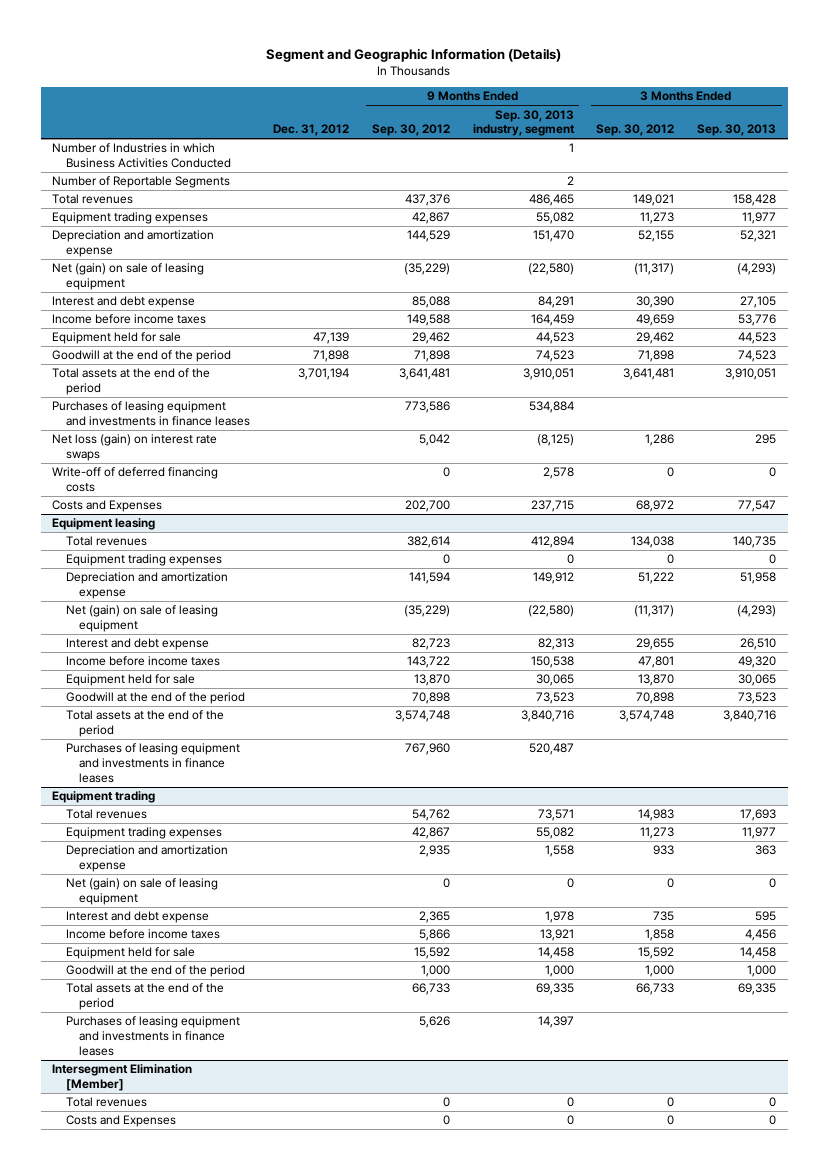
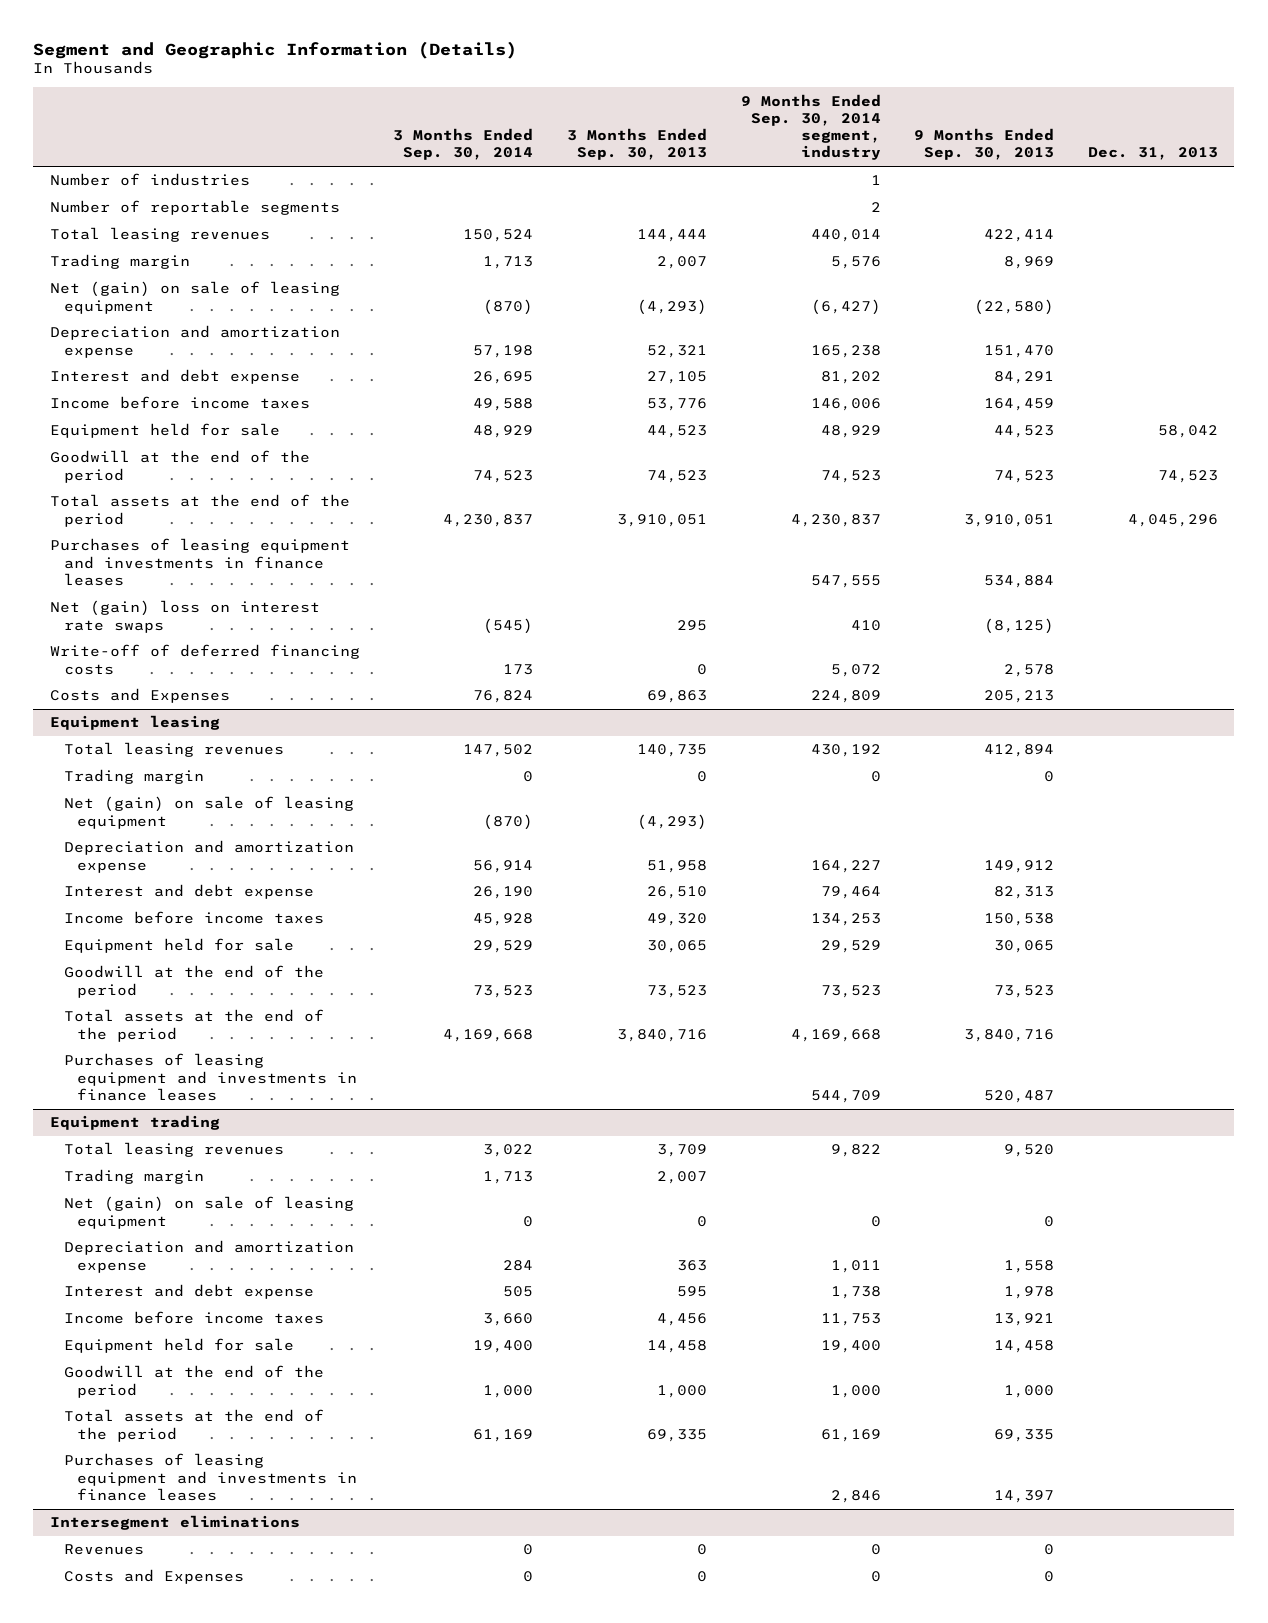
- | Dec. 31, 2012 | 9 Months Ended Sep. 30, 2012 | 9 Months Ended Sep. 30, 2013 industry, segment | 3 Months Ended Sep. 30, 2012 | 3 Months Ended Sep. 30, 2013
+ | 3 Months Ended Sep. 30, 2014 | 3 Months Ended Sep. 30, 2013 | 9 Months Ended Sep. 30, 2014 segment, industry | 9 Months Ended Sep. 30, 2013 | Dec. 31, 2013
- Number of Industries in which Business Activities Conducted | | | 1 | |
- Number of Reportable Segments | | | 2 | |
- Total revenues | | 437,376 | 486,465 | 149,021 | 158,428
- Equipment trading expenses | | 42,867 | 55,082 | 11,273 | 11,977
+ Number of industries | | | 1 | |
+ Number of reportable segments | | | 2 | |
+ Total leasing revenues | 150,524 | 144,444 | 440,014 | 422,414 |
+ Trading margin | 1,713 | 2,007 | 5,576 | 8,969 |
moved down: Depreciation and amortization expense | 57,198 | 52,321 | 165,238 | 151,470 |
- Net loss (gain) on interest rate swaps | | 5,042 | (8,125) | 1,286 | 295
+ Net (gain) loss on interest rate swaps | (545) | 295 | 410 | (8,125) |
- Costs and Expenses | | 202,700 | 237,715 | 68,972 | 77,547
+ Costs and Expenses | 76,824 | 69,863 | 224,809 | 205,213 |
@ Equipment leasing
- Total revenues | | 382,614 | 412,894 | 134,038 | 140,735
- Equipment trading expenses | | 0 | 0 | 0 | 0
+ Total leasing revenues | 147,502 | 140,735 | 430,192 | 412,894 |
+ Trading margin | 0 | 0 | 0 | 0 |
moved down: Depreciation and amortization expense | 56,914 | 51,958 | 164,227 | 149,912 |
@ Equipment trading
- Total revenues | | 54,762 | 73,571 | 14,983 | 17,693
- Equipment trading expenses | | 42,867 | 55,082 | 11,273 | 11,977
+ Total leasing revenues | 3,022 | 3,709 | 9,822 | 9,520 |
+ Trading margin | 1,713 | 2,007 | | |
moved down: Depreciation and amortization expense | 284 | 363 | 1,011 | 1,558 |
- Intersegment Elimination [Member]
- Total revenues | | 0 | 0 | 0 | 0
+ Intersegment eliminations
+ Revenues | 0 | 0 | 0 | 0 |

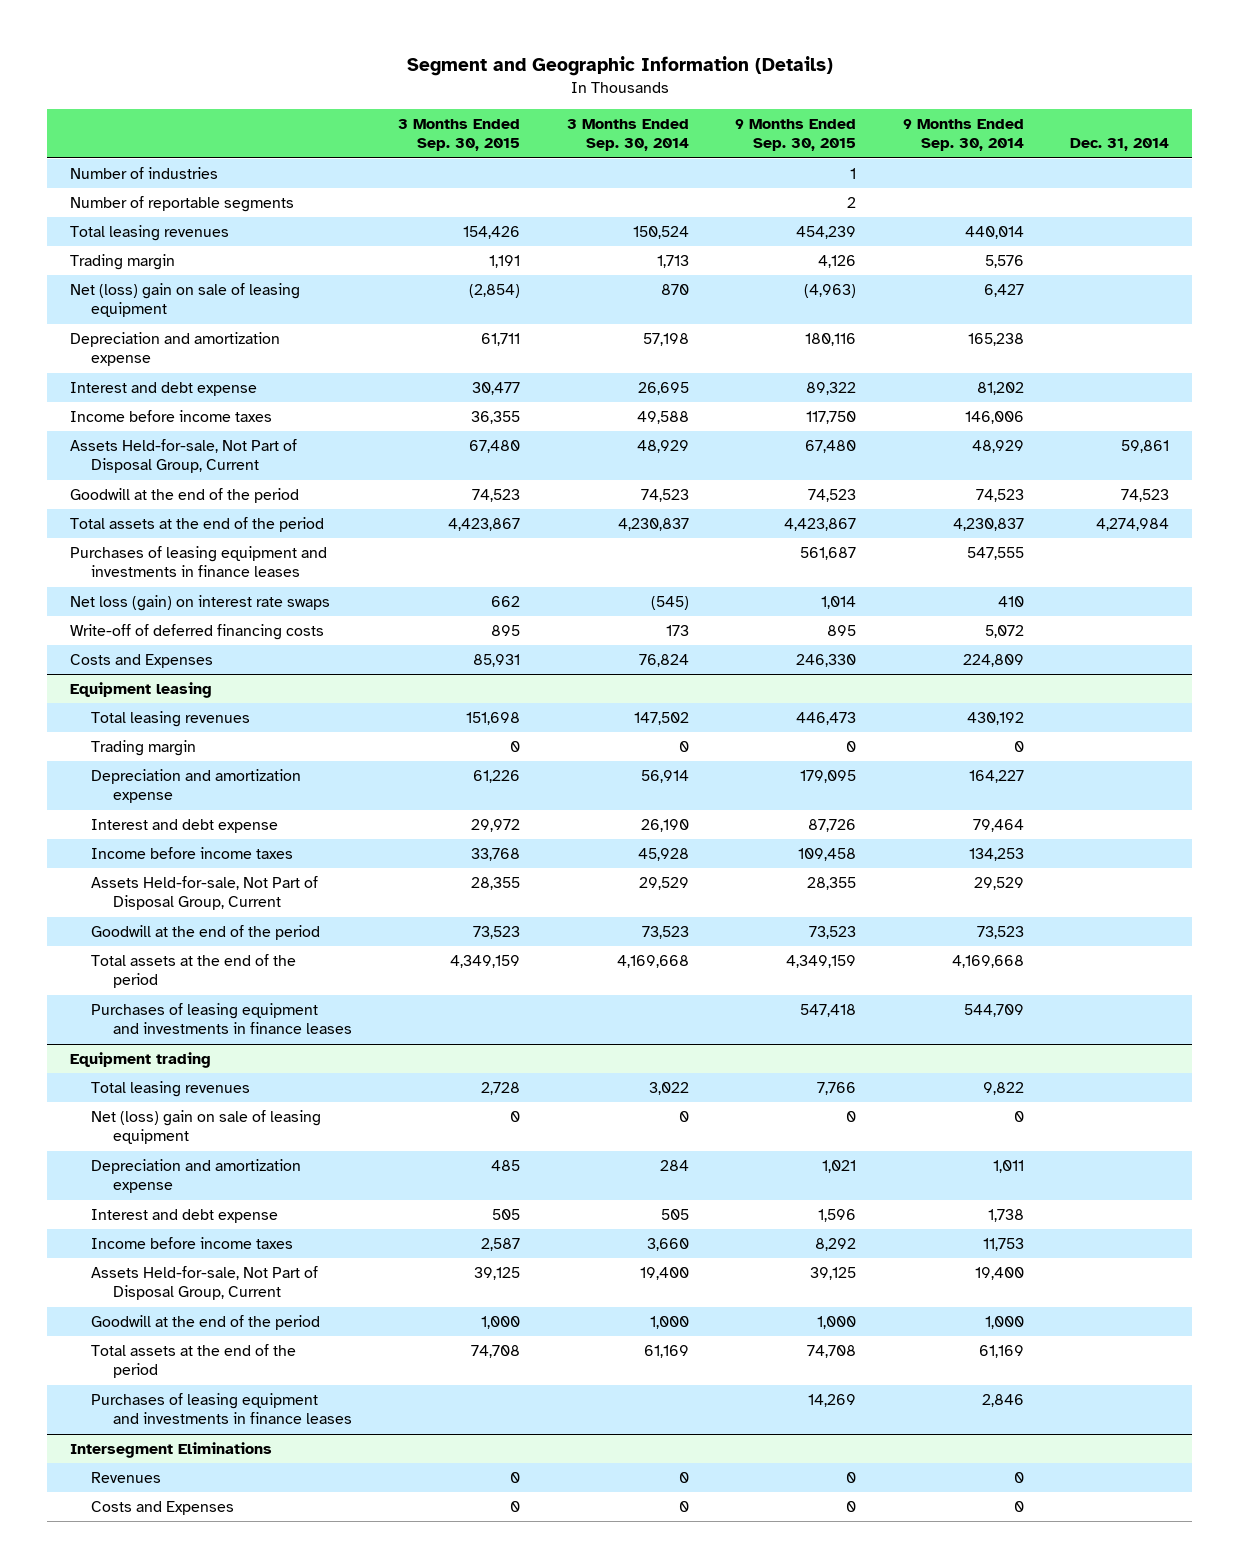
- | 3 Months Ended Sep. 30, 2014 | 3 Months Ended Sep. 30, 2013 | 9 Months Ended Sep. 30, 2014 segment, industry | 9 Months Ended Sep. 30, 2013 | Dec. 31, 2013
+ | 3 Months Ended Sep. 30, 2015 | 3 Months Ended Sep. 30, 2014 | 9 Months Ended Sep. 30, 2015 | 9 Months Ended Sep. 30, 2014 | Dec. 31, 2014
- Net (gain) on sale of leasing equipment | (870) | (4,293) | (6,427) | (22,580) |
+ Net (loss) gain on sale of leasing equipment | (2,854) | 870 | (4,963) | 6,427 |
- Equipment held for sale | 48,929 | 44,523 | 48,929 | 44,523 | 58,042
+ Assets Held-for-sale, Not Part of Disposal Group, Current | 67,480 | 48,929 | 67,480 | 48,929 | 59,861
- Net (gain) loss on interest rate swaps | (545) | 295 | 410 | (8,125) |
+ Net loss (gain) on interest rate swaps | 662 | (545) | 1,014 | 410 |
@ Equipment leasing
- Net (gain) on sale of leasing equipment | (870) | (4,293) | | |
- Equipment held for sale | 29,529 | 30,065 | 29,529 | 30,065 |
+ Assets Held-for-sale, Not Part of Disposal Group, Current | 28,355 | 29,529 | 28,355 | 29,529 |
@ Equipment trading
- Trading margin | 1,713 | 2,007 | | |
- Net (gain) on sale of leasing equipment | 0 | 0 | 0 | 0 |
+ Net (loss) gain on sale of leasing equipment | 0 | 0 | 0 | 0 |
- Equipment held for sale | 19,400 | 14,458 | 19,400 | 14,458 |
+ Assets Held-for-sale, Not Part of Disposal Group, Current | 39,125 | 19,400 | 39,125 | 19,400 |
- Intersegment eliminations
+ Intersegment Eliminations

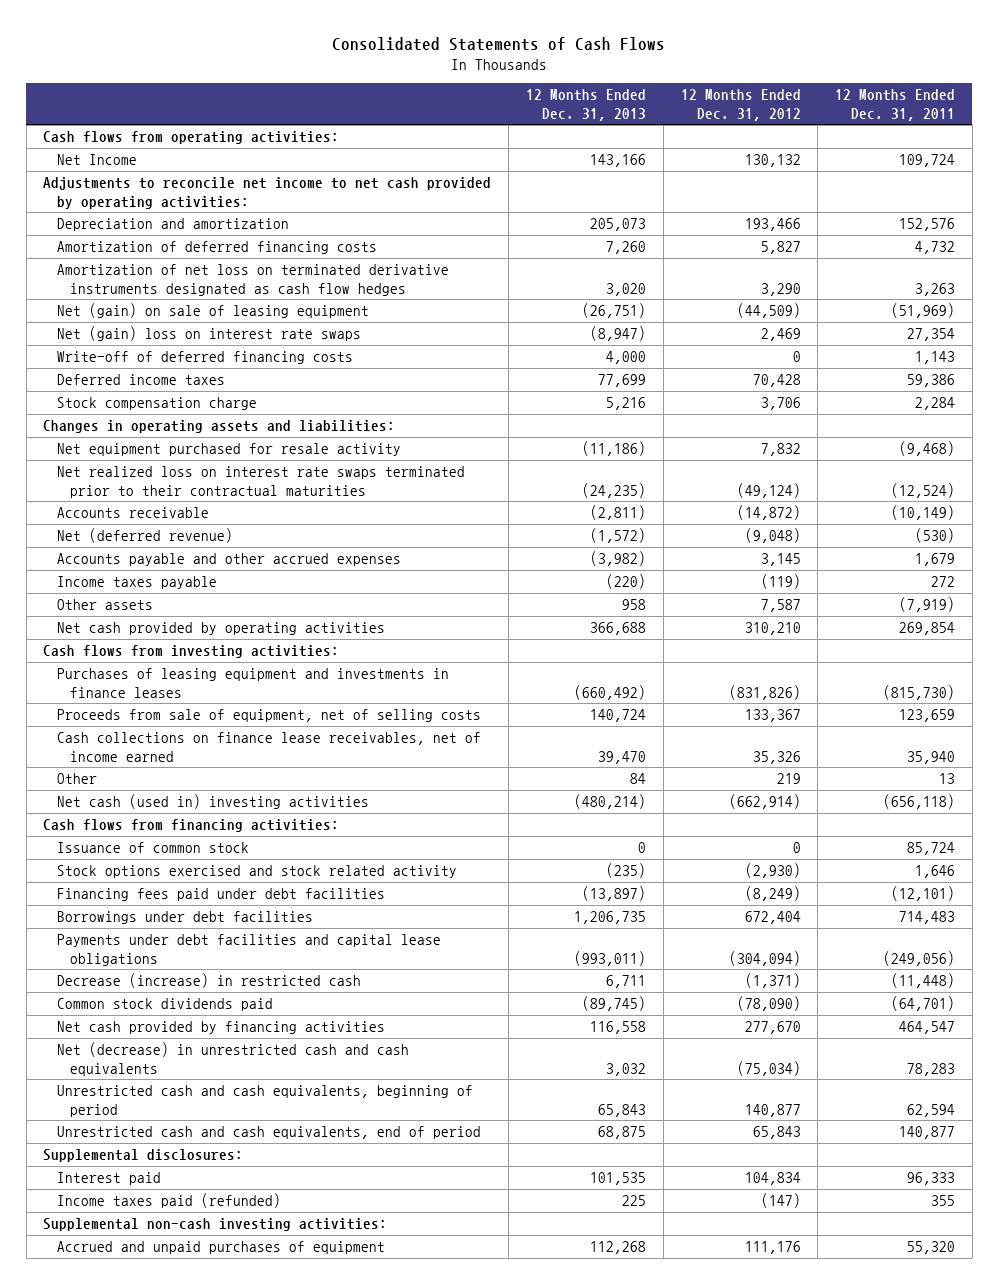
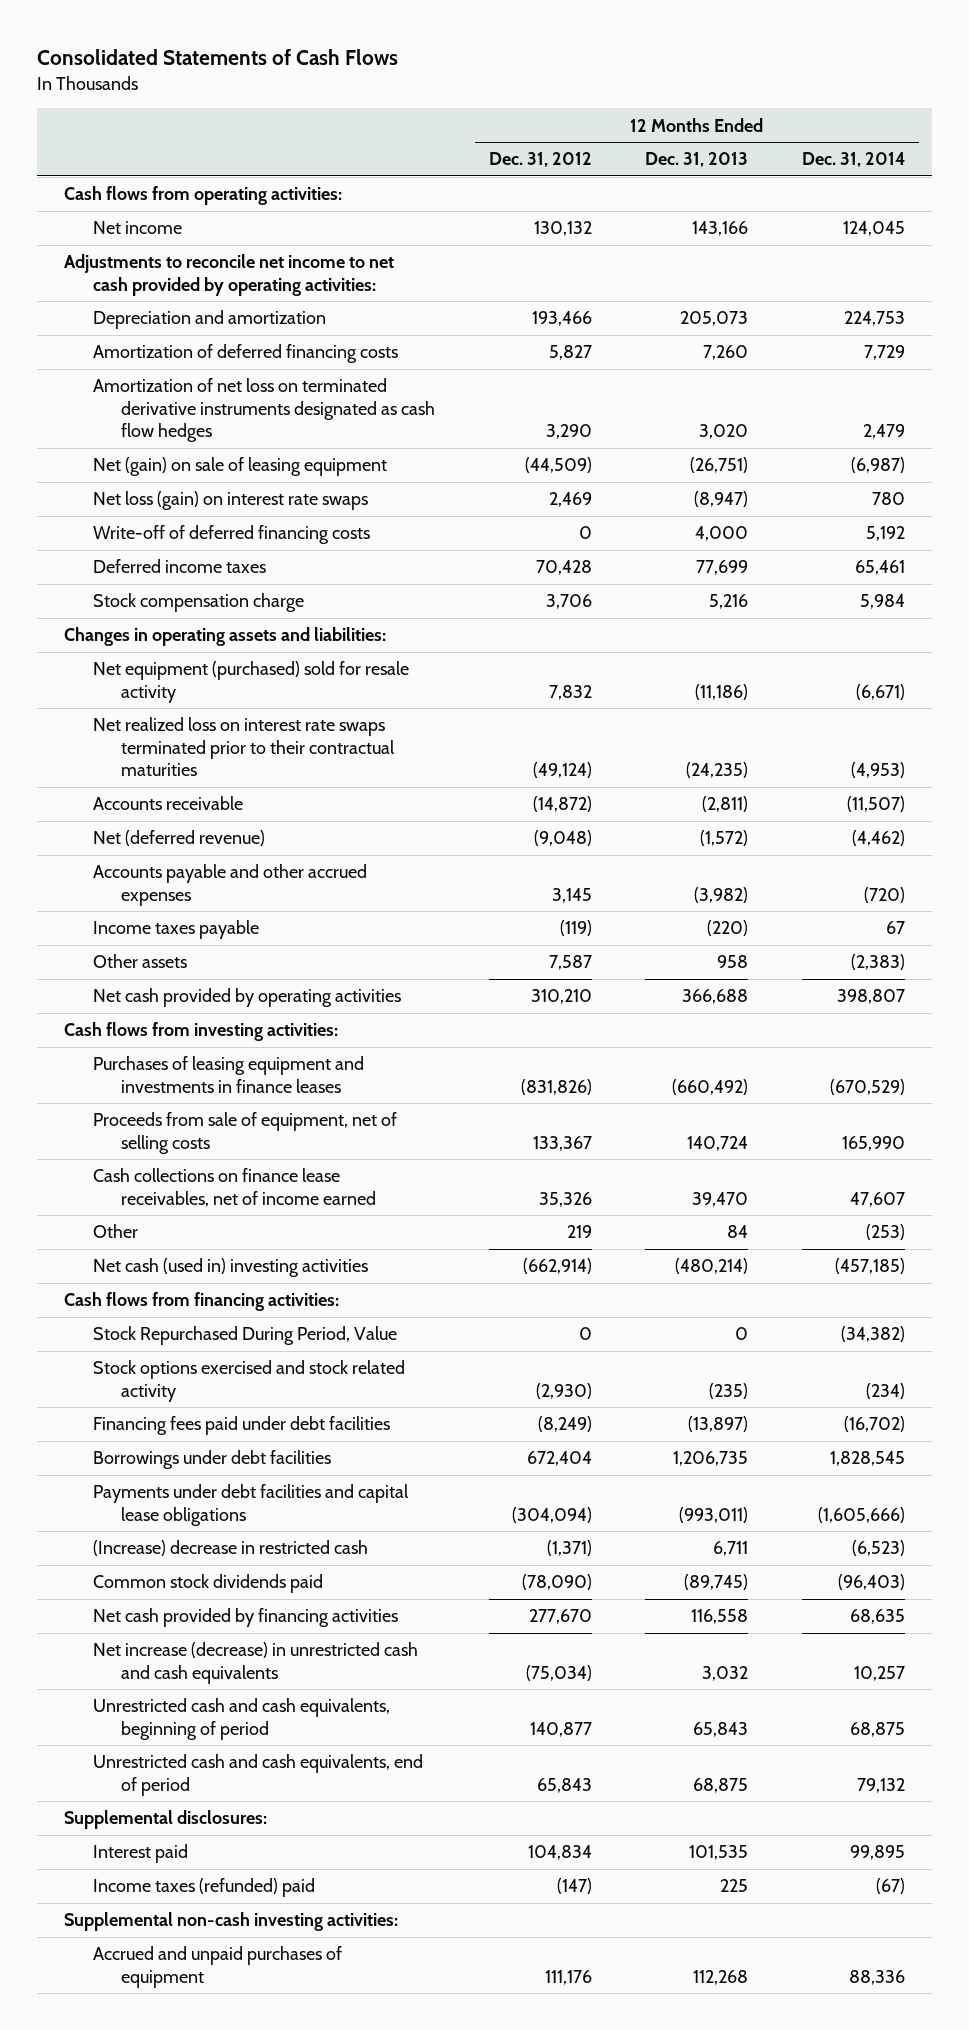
- | 12 Months Ended Dec. 31, 2013 | 12 Months Ended Dec. 31, 2012 | 12 Months Ended Dec. 31, 2011
+ | 12 Months Ended Dec. 31, 2012 | 12 Months Ended Dec. 31, 2013 | 12 Months Ended Dec. 31, 2014
- Net Income | 143,166 | 130,132 | 109,724
+ Net income | 130,132 | 143,166 | 124,045
- Net (gain) loss on interest rate swaps | (8,947) | 2,469 | 27,354
+ Net loss (gain) on interest rate swaps | 2,469 | (8,947) | 780
- Net equipment purchased for resale activity | (11,186) | 7,832 | (9,468)
+ Net equipment (purchased) sold for resale activity | 7,832 | (11,186) | (6,671)
- Issuance of common stock | 0 | 0 | 85,724
+ Stock Repurchased During Period, Value | 0 | 0 | (34,382)
- Decrease (increase) in restricted cash | 6,711 | (1,371) | (11,448)
+ (Increase) decrease in restricted cash | (1,371) | 6,711 | (6,523)
- Net (decrease) in unrestricted cash and cash equivalents | 3,032 | (75,034) | 78,283
+ Net increase (decrease) in unrestricted cash and cash equivalents | (75,034) | 3,032 | 10,257
- Income taxes paid (refunded) | 225 | (147) | 355
+ Income taxes (refunded) paid | (147) | 225 | (67)

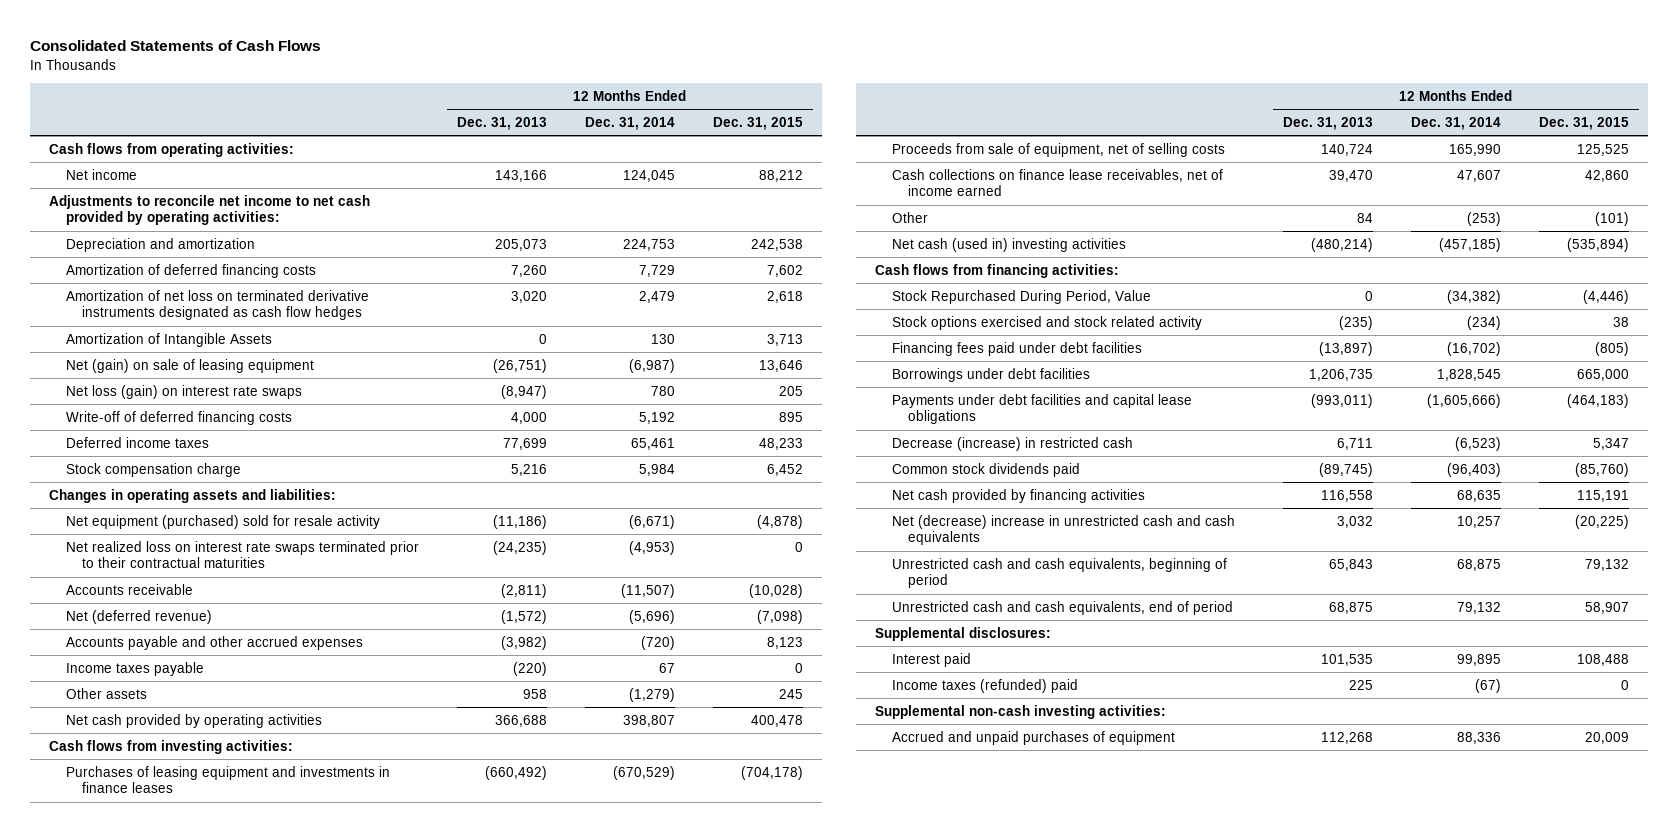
- | 12 Months Ended Dec. 31, 2012 | 12 Months Ended Dec. 31, 2013 | 12 Months Ended Dec. 31, 2014
+ | 12 Months Ended Dec. 31, 2013 | 12 Months Ended Dec. 31, 2014 | 12 Months Ended Dec. 31, 2015
+ Amortization of Intangible Assets | 0 | 130 | 3,713
- Net (deferred revenue) | (9,048) | (1,572) | (4,462)
+ Net (deferred revenue) | (1,572) | (5,696) | (7,098)
- Other assets | 7,587 | 958 | (2,383)
+ Other assets | 958 | (1,279) | 245
- (Increase) decrease in restricted cash | (1,371) | 6,711 | (6,523)
+ Decrease (increase) in restricted cash | 6,711 | (6,523) | 5,347
- Net increase (decrease) in unrestricted cash and cash equivalents | (75,034) | 3,032 | 10,257
+ Net (decrease) increase in unrestricted cash and cash equivalents | 3,032 | 10,257 | (20,225)

